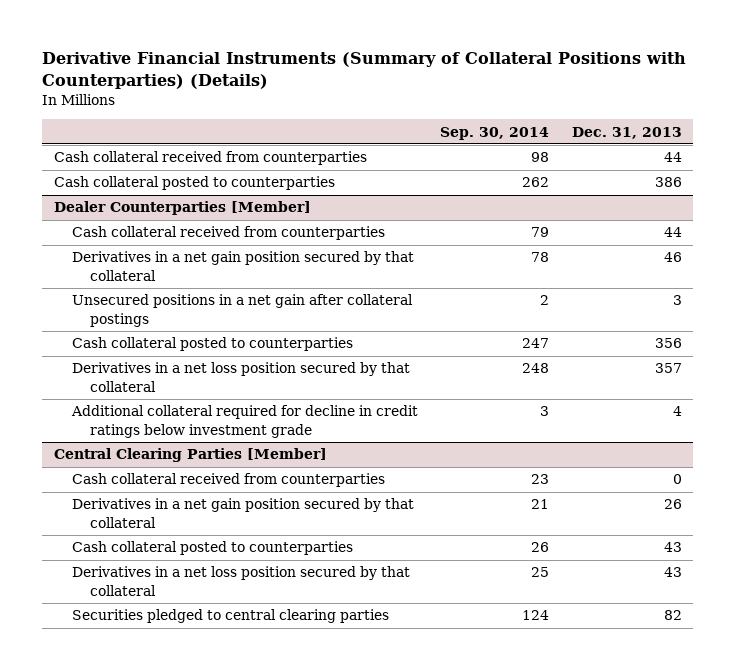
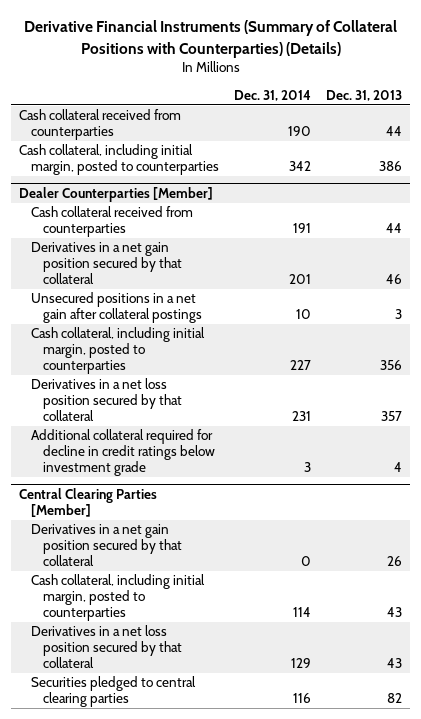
- | Sep. 30, 2014 | Dec. 31, 2013
+ | Dec. 31, 2014 | Dec. 31, 2013
- Cash collateral posted to counterparties | 262 | 386
+ Cash collateral, including initial margin, posted to counterparties | 342 | 386
@ Dealer Counterparties [Member]
- Cash collateral posted to counterparties | 247 | 356
+ Cash collateral, including initial margin, posted to counterparties | 227 | 356
@ Central Clearing Parties [Member]
- Cash collateral received from counterparties | 23 | 0
- Cash collateral posted to counterparties | 26 | 43
+ Cash collateral, including initial margin, posted to counterparties | 114 | 43

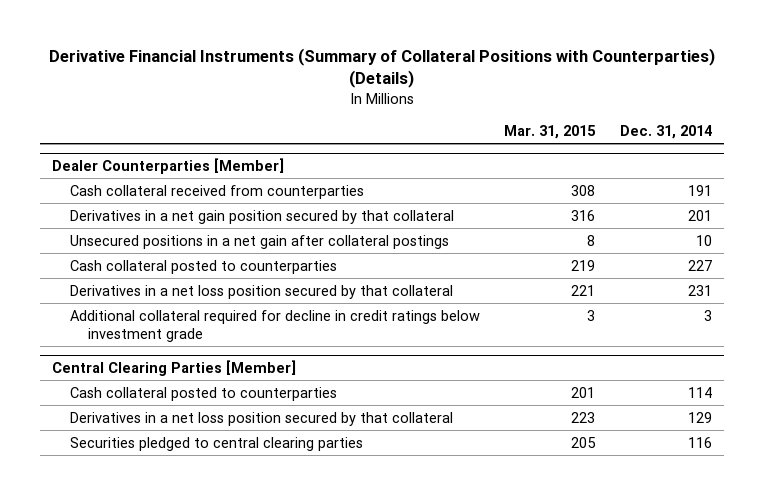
- | Dec. 31, 2014 | Dec. 31, 2013
+ | Mar. 31, 2015 | Dec. 31, 2014
- Cash collateral received from counterparties | 190 | 44
- Cash collateral, including initial margin, posted to counterparties | 342 | 386
@ Dealer Counterparties [Member]
- Cash collateral, including initial margin, posted to counterparties | 227 | 356
+ Cash collateral posted to counterparties | 219 | 227
@ Central Clearing Parties [Member]
- Derivatives in a net gain position secured by that collateral | 0 | 26
- Cash collateral, including initial margin, posted to counterparties | 114 | 43
+ Cash collateral posted to counterparties | 201 | 114

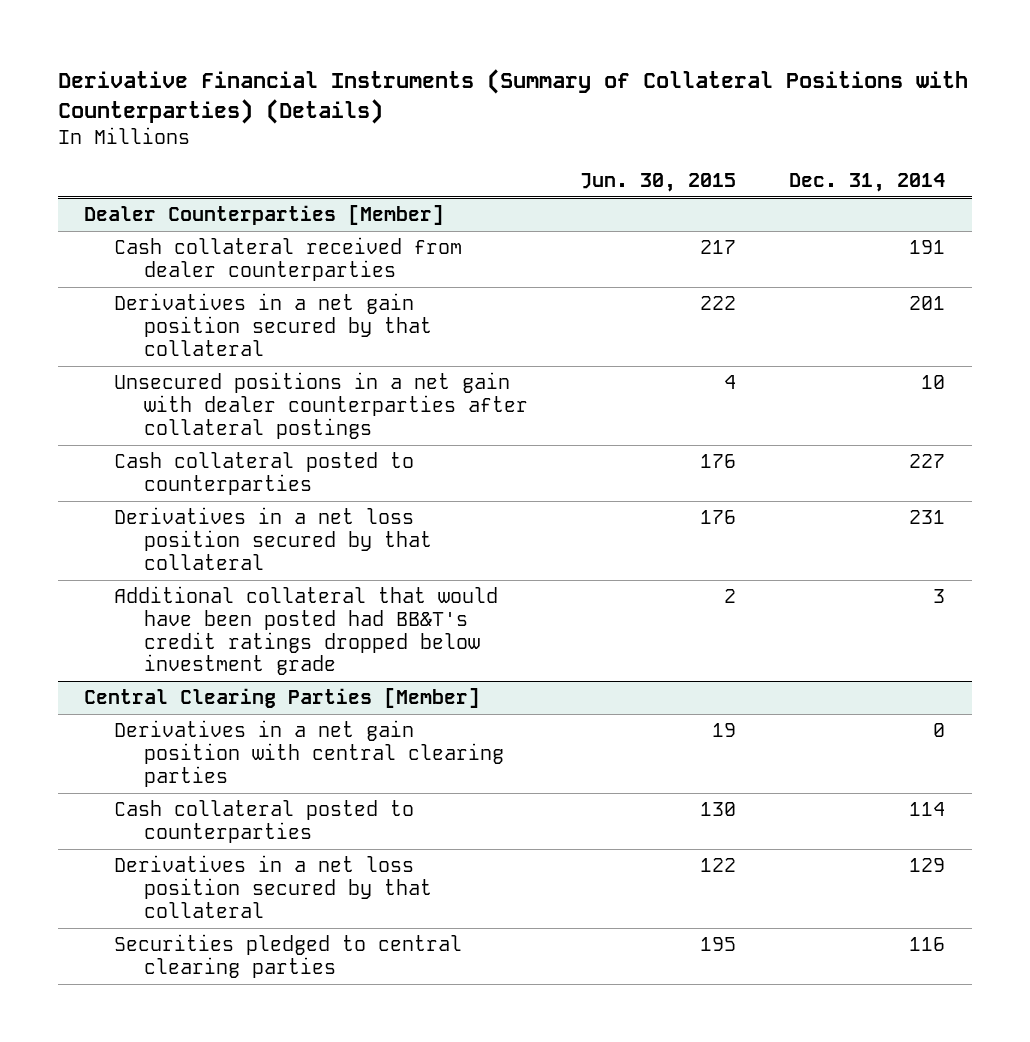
- | Mar. 31, 2015 | Dec. 31, 2014
+ | Jun. 30, 2015 | Dec. 31, 2014
@ Dealer Counterparties [Member]
- Cash collateral received from counterparties | 308 | 191
+ Cash collateral received from dealer counterparties | 217 | 191
- Unsecured positions in a net gain after collateral postings | 8 | 10
+ Unsecured positions in a net gain with dealer counterparties after collateral postings | 4 | 10
- Additional collateral required for decline in credit ratings below investment grade | 3 | 3
+ Additional collateral that would have been posted had BB&T's credit ratings dropped below investment grade | 2 | 3
@ Central Clearing Parties [Member]
+ Derivatives in a net gain position with central clearing parties | 19 | 0

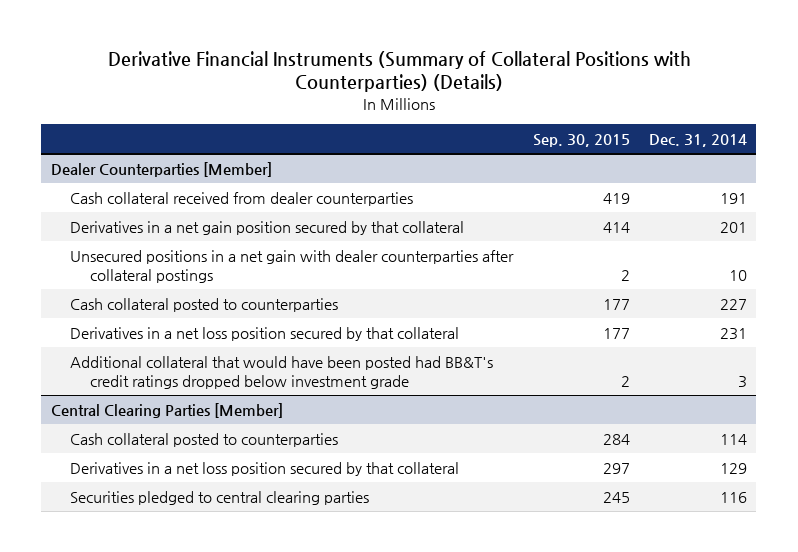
- | Jun. 30, 2015 | Dec. 31, 2014
+ | Sep. 30, 2015 | Dec. 31, 2014
@ Central Clearing Parties [Member]
- Derivatives in a net gain position with central clearing parties | 19 | 0

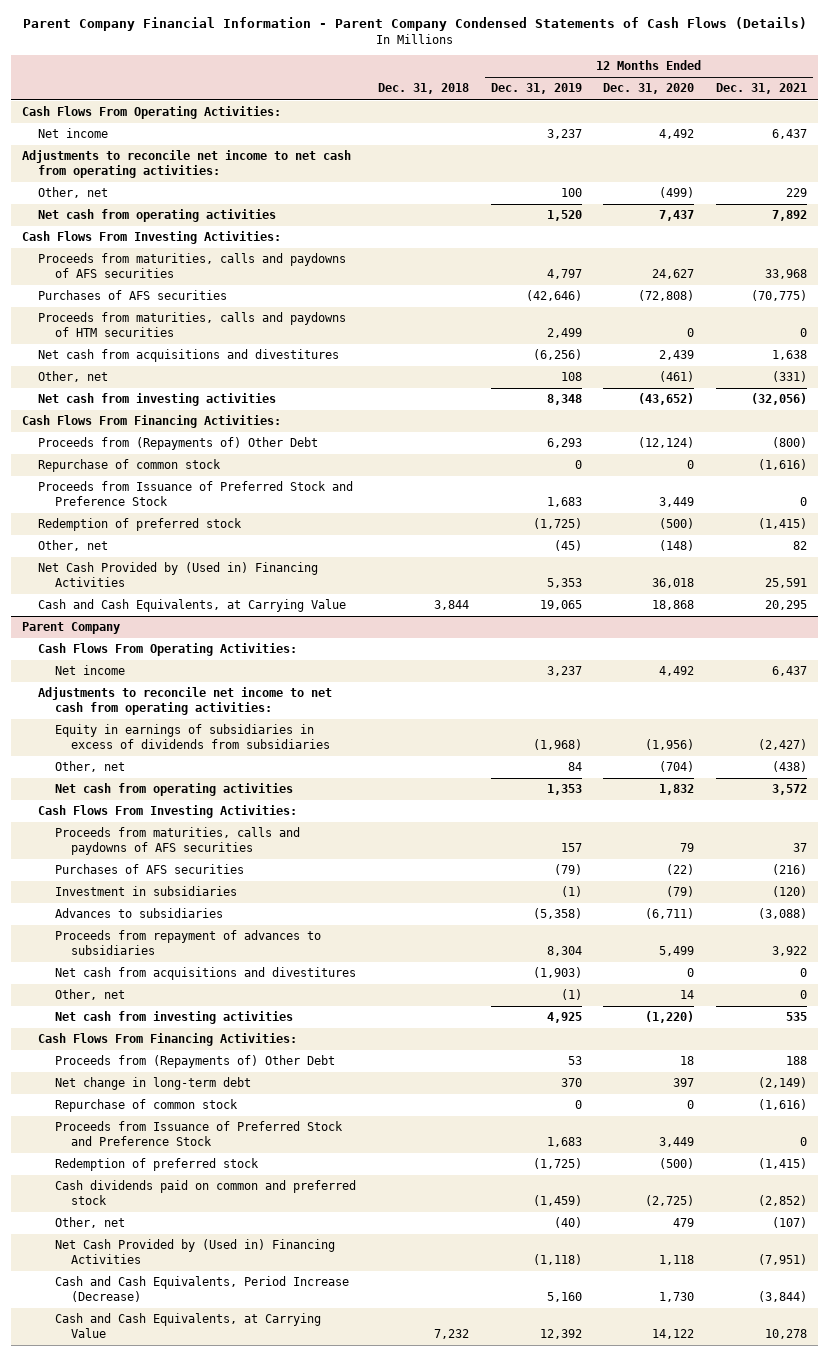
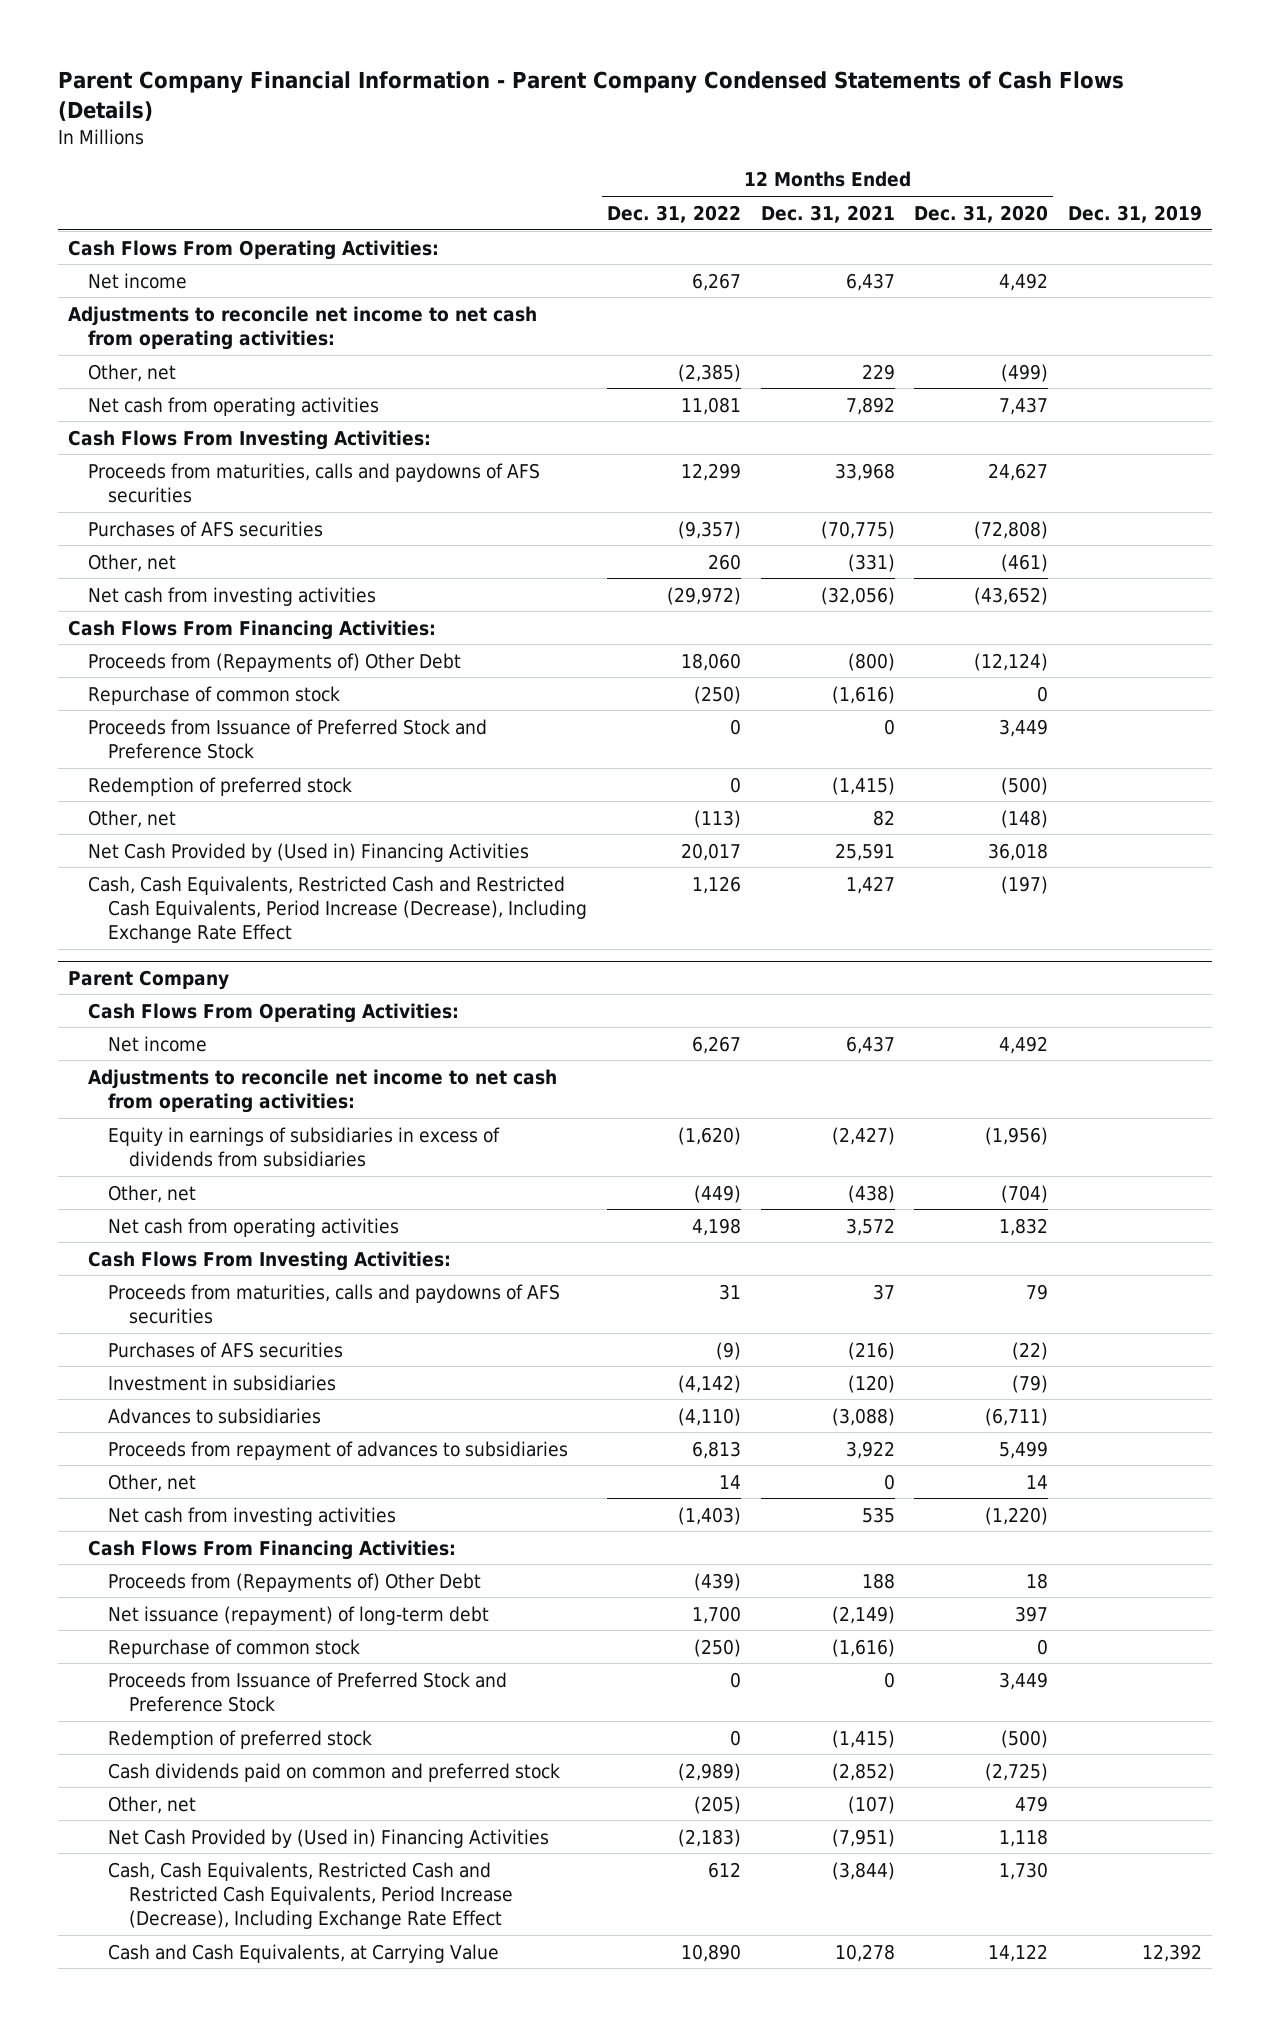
- | Dec. 31, 2018 | 12 Months Ended Dec. 31, 2019 | 12 Months Ended Dec. 31, 2020 | 12 Months Ended Dec. 31, 2021
+ | 12 Months Ended Dec. 31, 2022 | 12 Months Ended Dec. 31, 2021 | 12 Months Ended Dec. 31, 2020 | Dec. 31, 2019
- Proceeds from maturities, calls and paydowns of HTM securities | | 2,499 | 0 | 0
- Net cash from acquisitions and divestitures | | (6,256) | 2,439 | 1,638
- Cash and Cash Equivalents, at Carrying Value | 3,844 | 19,065 | 18,868 | 20,295
+ Cash, Cash Equivalents, Restricted Cash and Restricted Cash Equivalents, Period Increase (Decrease), Including Exchange Rate Effect | 1,126 | 1,427 | (197) |
@ Parent Company
- Net cash from acquisitions and divestitures | | (1,903) | 0 | 0
- Net change in long-term debt | | 370 | 397 | (2,149)
+ Net issuance (repayment) of long-term debt | 1,700 | (2,149) | 397 |
- Cash and Cash Equivalents, Period Increase (Decrease) | | 5,160 | 1,730 | (3,844)
+ Cash, Cash Equivalents, Restricted Cash and Restricted Cash Equivalents, Period Increase (Decrease), Including Exchange Rate Effect | 612 | (3,844) | 1,730 |

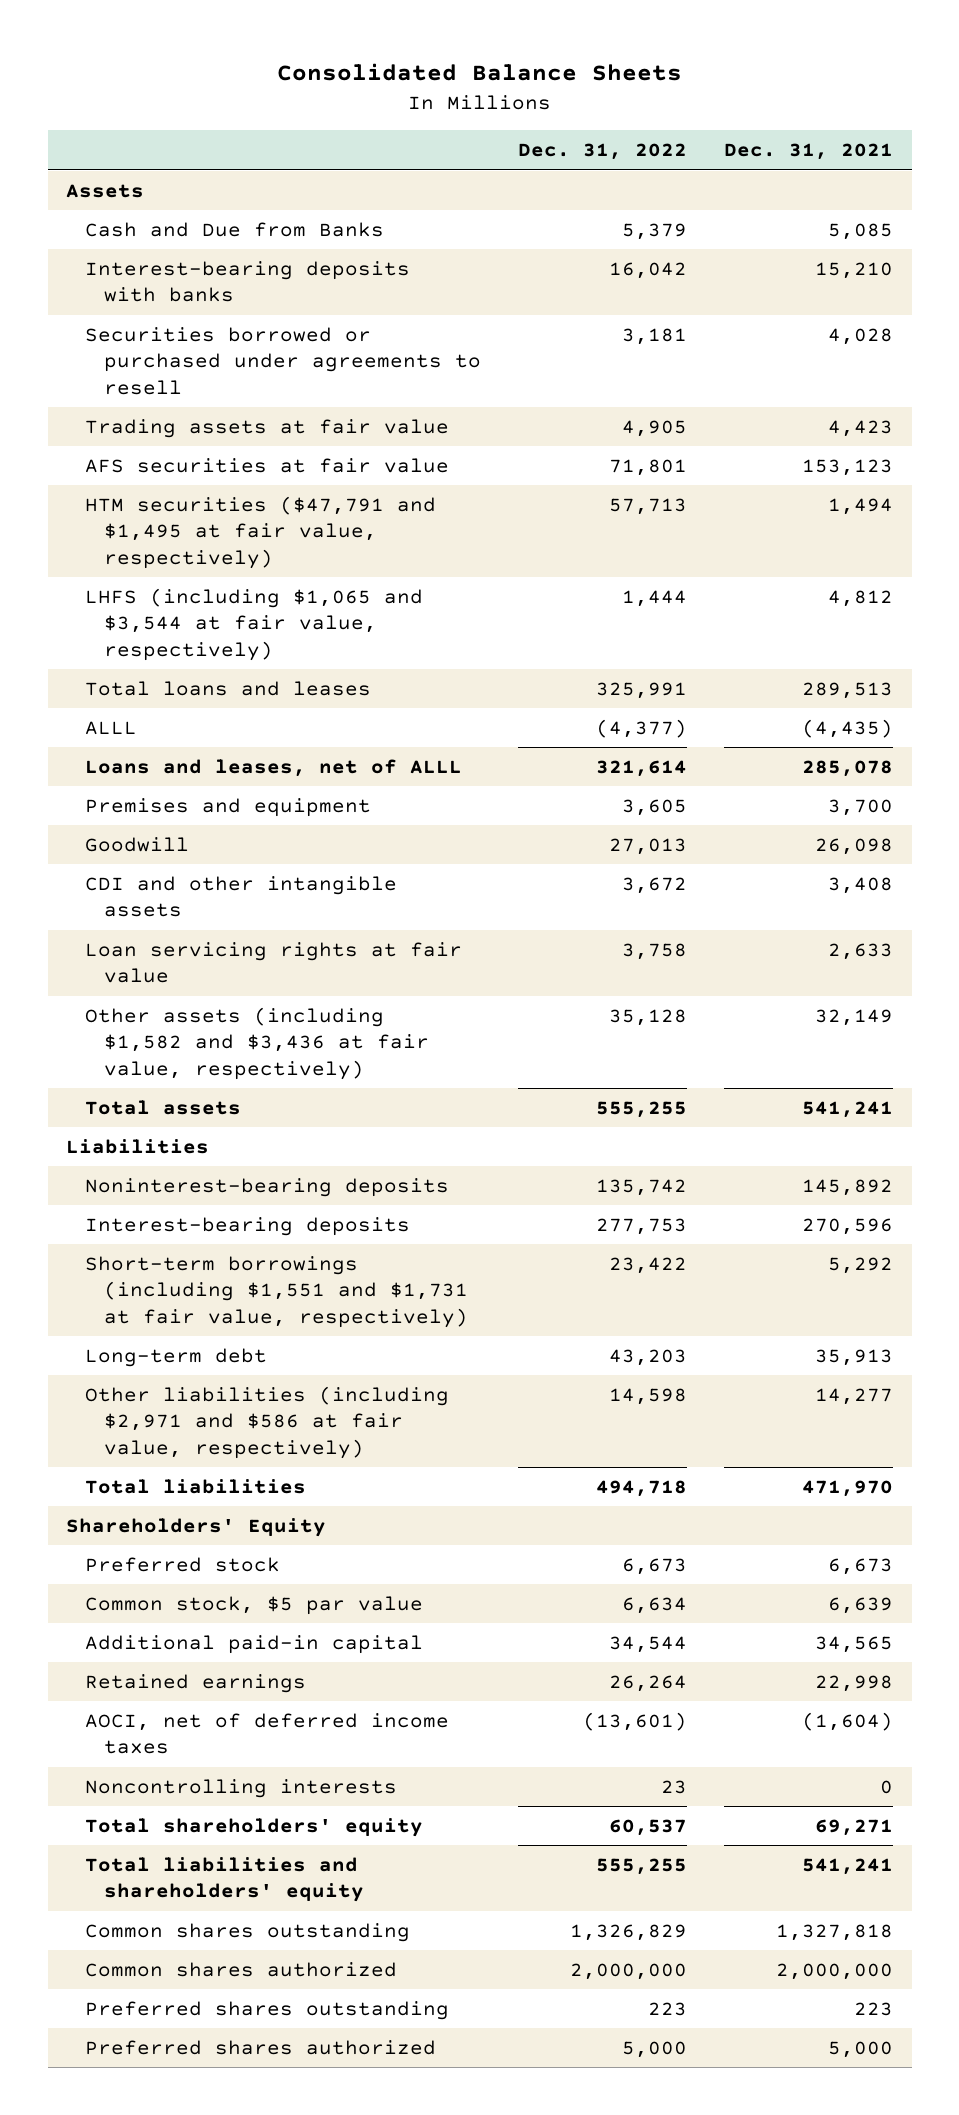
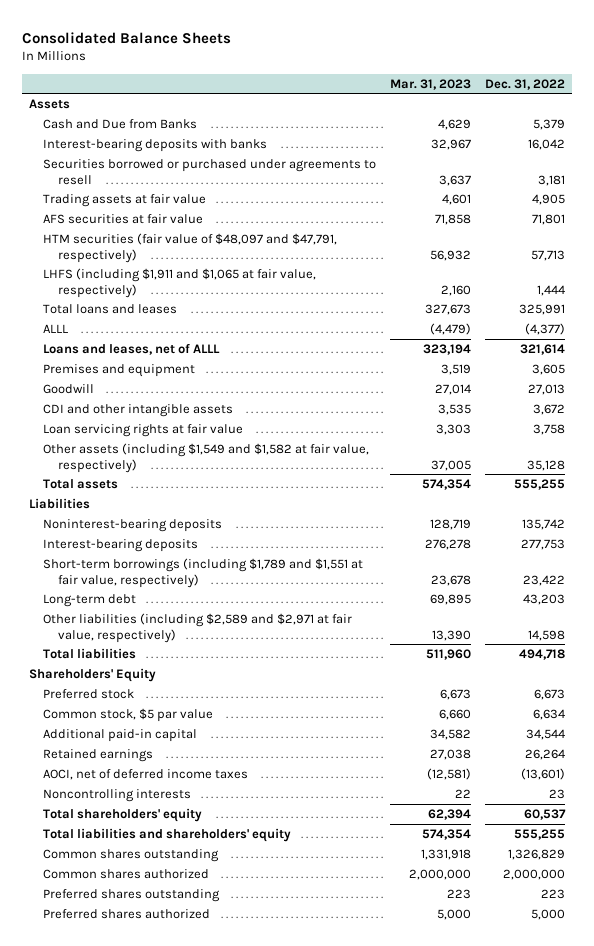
- | Dec. 31, 2022 | Dec. 31, 2021
+ | Mar. 31, 2023 | Dec. 31, 2022
- HTM securities ($47,791 and $1,495 at fair value, respectively) | 57,713 | 1,494
- LHFS (including $1,065 and $3,544 at fair value, respectively) | 1,444 | 4,812
+ HTM securities (fair value of $48,097 and $47,791, respectively) | 56,932 | 57,713
+ LHFS (including $1,911 and $1,065 at fair value, respectively) | 2,160 | 1,444
- Other assets (including $1,582 and $3,436 at fair value, respectively) | 35,128 | 32,149
+ Other assets (including $1,549 and $1,582 at fair value, respectively) | 37,005 | 35,128
- Short-term borrowings (including $1,551 and $1,731 at fair value, respectively) | 23,422 | 5,292
+ Short-term borrowings (including $1,789 and $1,551 at fair value, respectively) | 23,678 | 23,422
- Other liabilities (including $2,971 and $586 at fair value, respectively) | 14,598 | 14,277
+ Other liabilities (including $2,589 and $2,971 at fair value, respectively) | 13,390 | 14,598

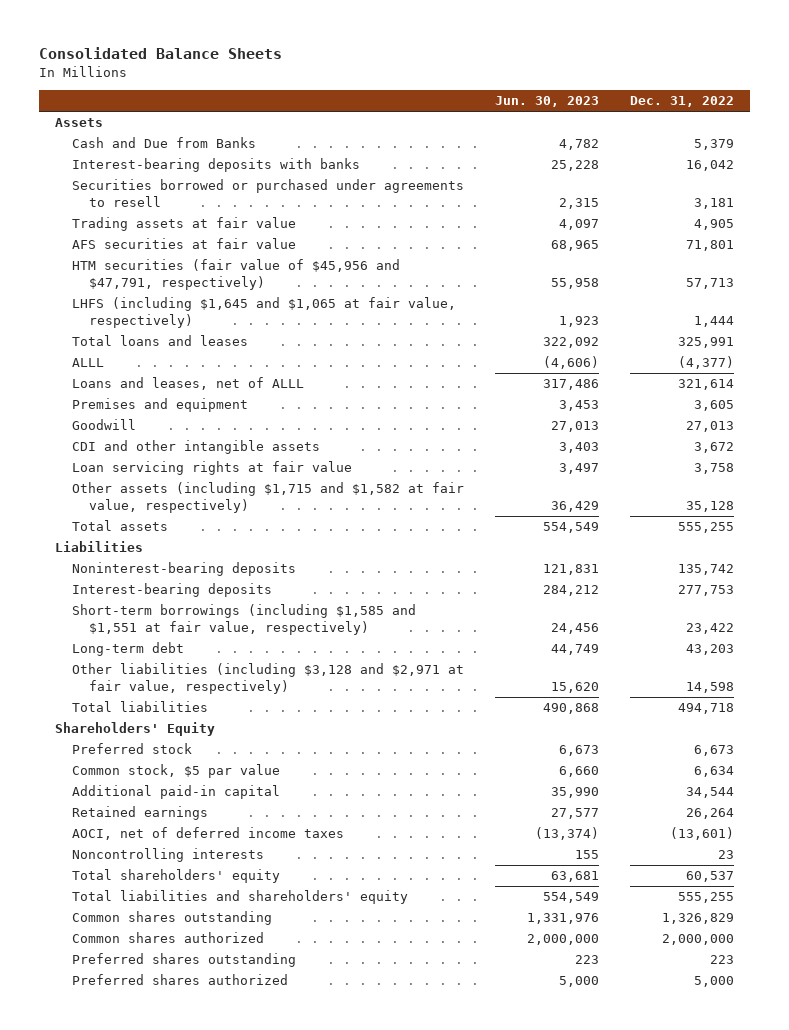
- | Mar. 31, 2023 | Dec. 31, 2022
+ | Jun. 30, 2023 | Dec. 31, 2022
- HTM securities (fair value of $48,097 and $47,791, respectively) | 56,932 | 57,713
- LHFS (including $1,911 and $1,065 at fair value, respectively) | 2,160 | 1,444
+ HTM securities (fair value of $45,956 and $47,791, respectively) | 55,958 | 57,713
+ LHFS (including $1,645 and $1,065 at fair value, respectively) | 1,923 | 1,444
- Other assets (including $1,549 and $1,582 at fair value, respectively) | 37,005 | 35,128
+ Other assets (including $1,715 and $1,582 at fair value, respectively) | 36,429 | 35,128
- Short-term borrowings (including $1,789 and $1,551 at fair value, respectively) | 23,678 | 23,422
+ Short-term borrowings (including $1,585 and $1,551 at fair value, respectively) | 24,456 | 23,422
- Other liabilities (including $2,589 and $2,971 at fair value, respectively) | 13,390 | 14,598
+ Other liabilities (including $3,128 and $2,971 at fair value, respectively) | 15,620 | 14,598

